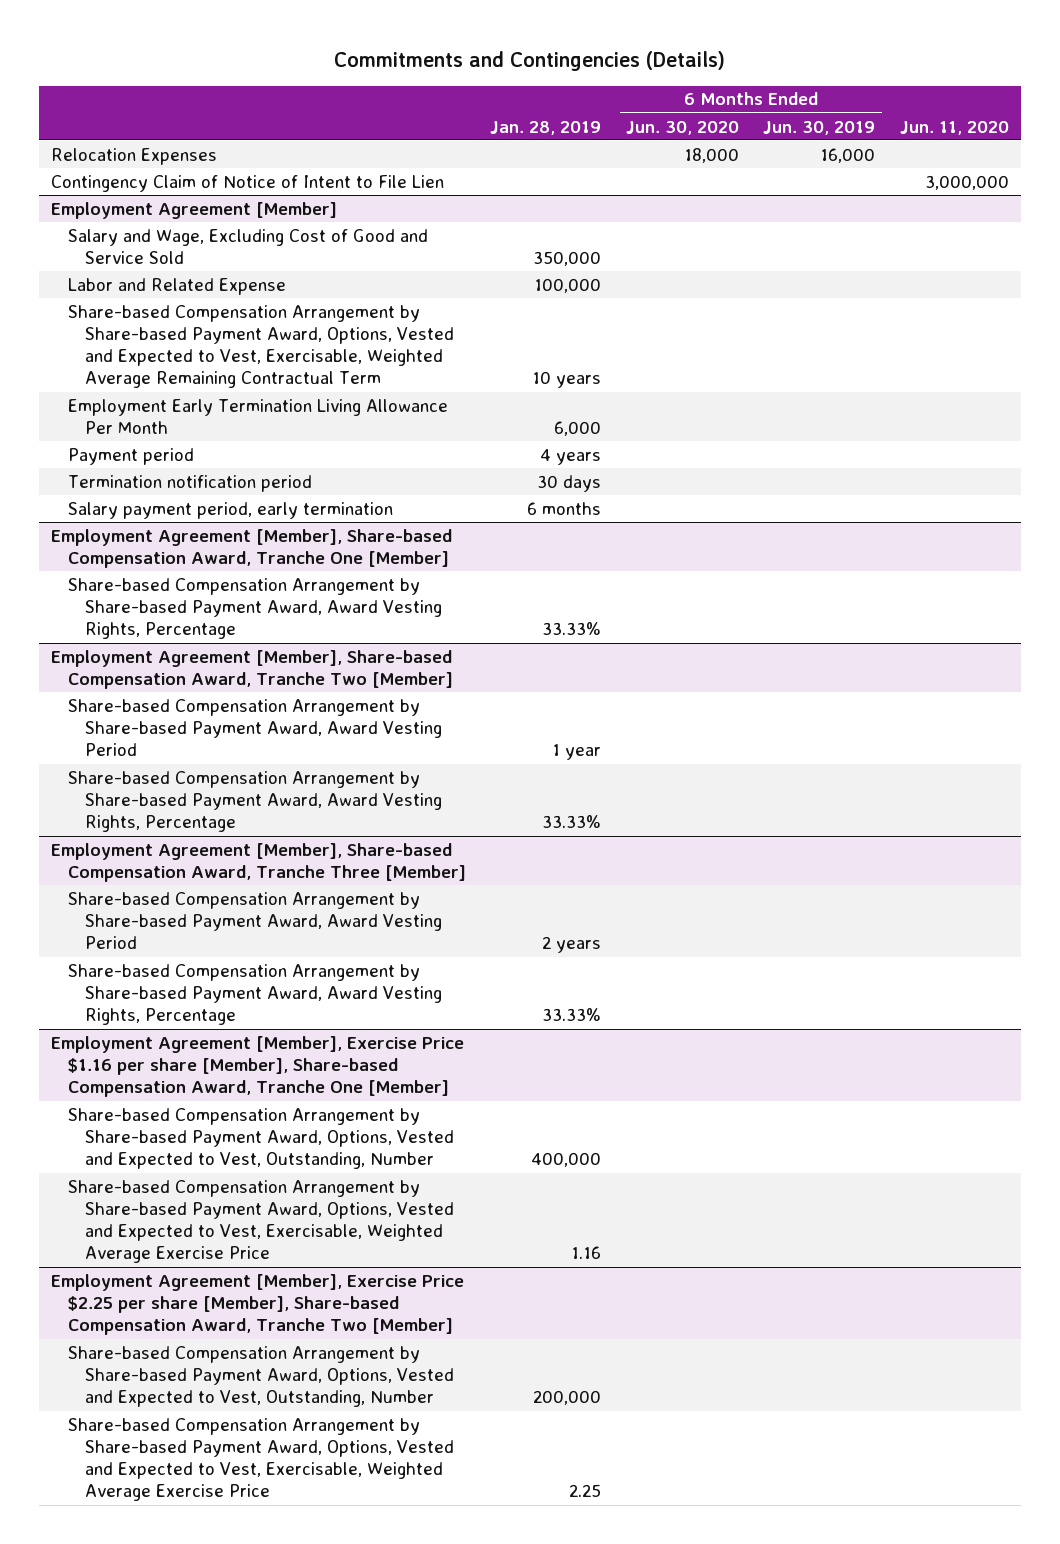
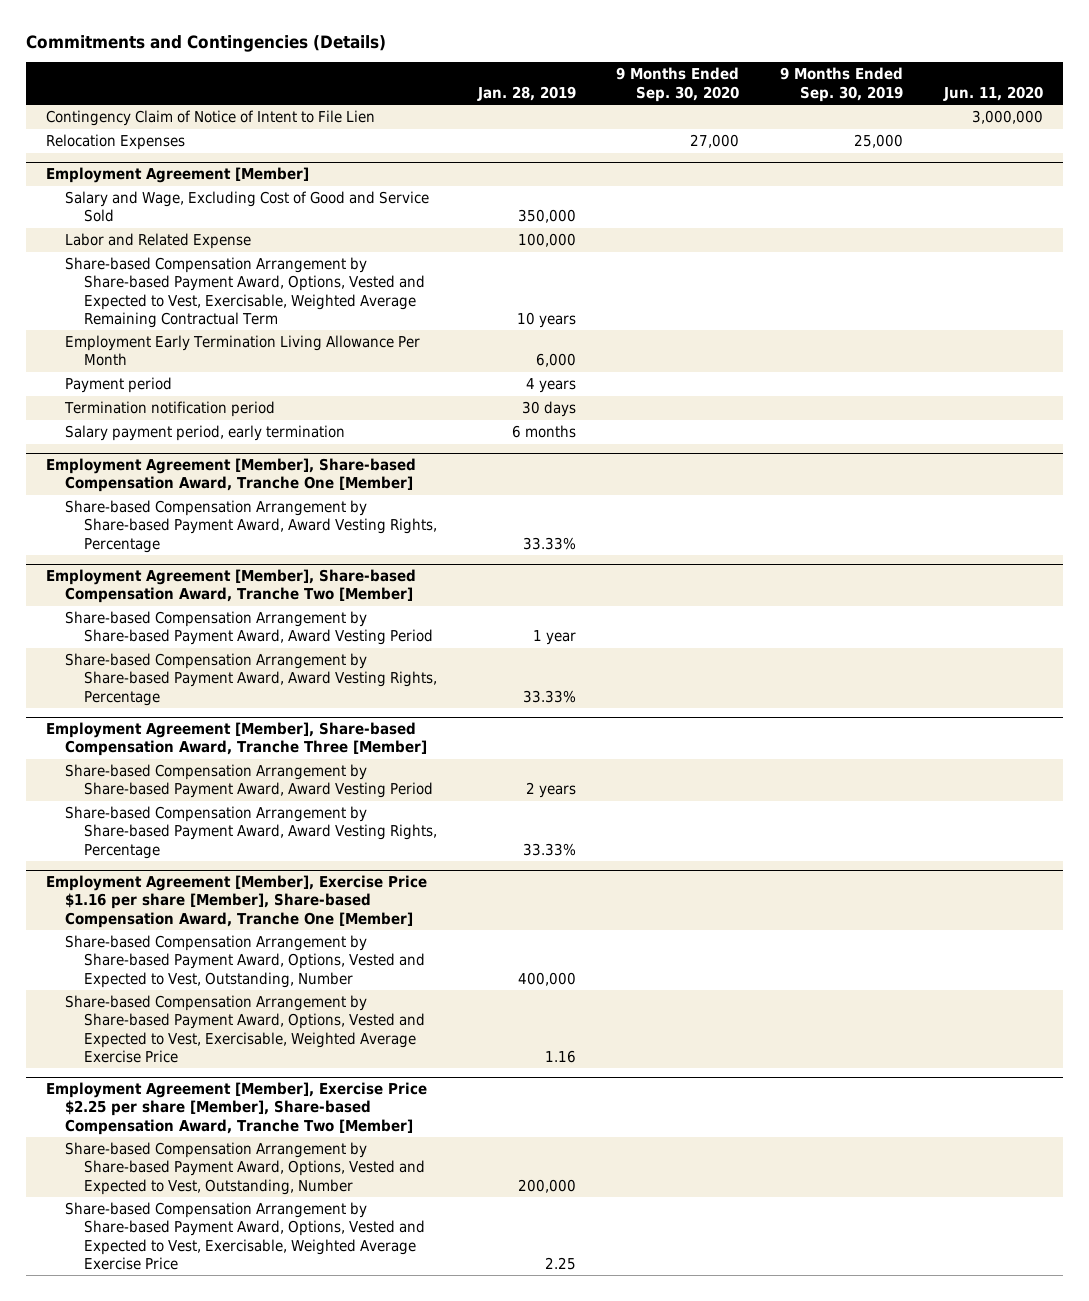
- | Jan. 28, 2019 | 6 Months Ended Jun. 30, 2020 | 6 Months Ended Jun. 30, 2019 | Jun. 11, 2020
+ | Jan. 28, 2019 | 9 Months Ended Sep. 30, 2020 | 9 Months Ended Sep. 30, 2019 | Jun. 11, 2020
moved down: Relocation Expenses | | 27,000 | 25,000 |

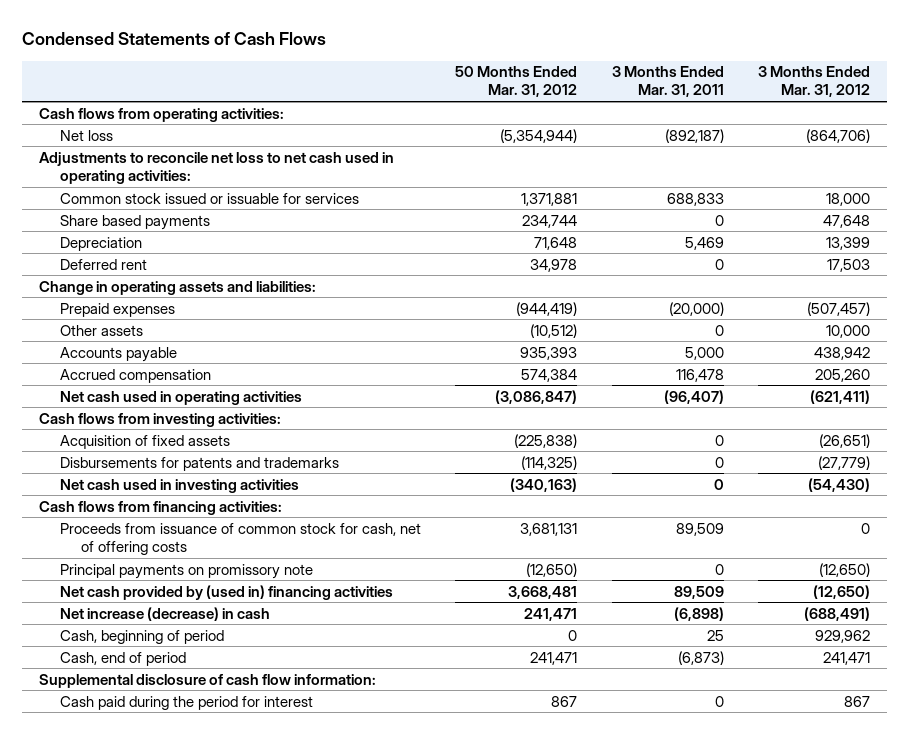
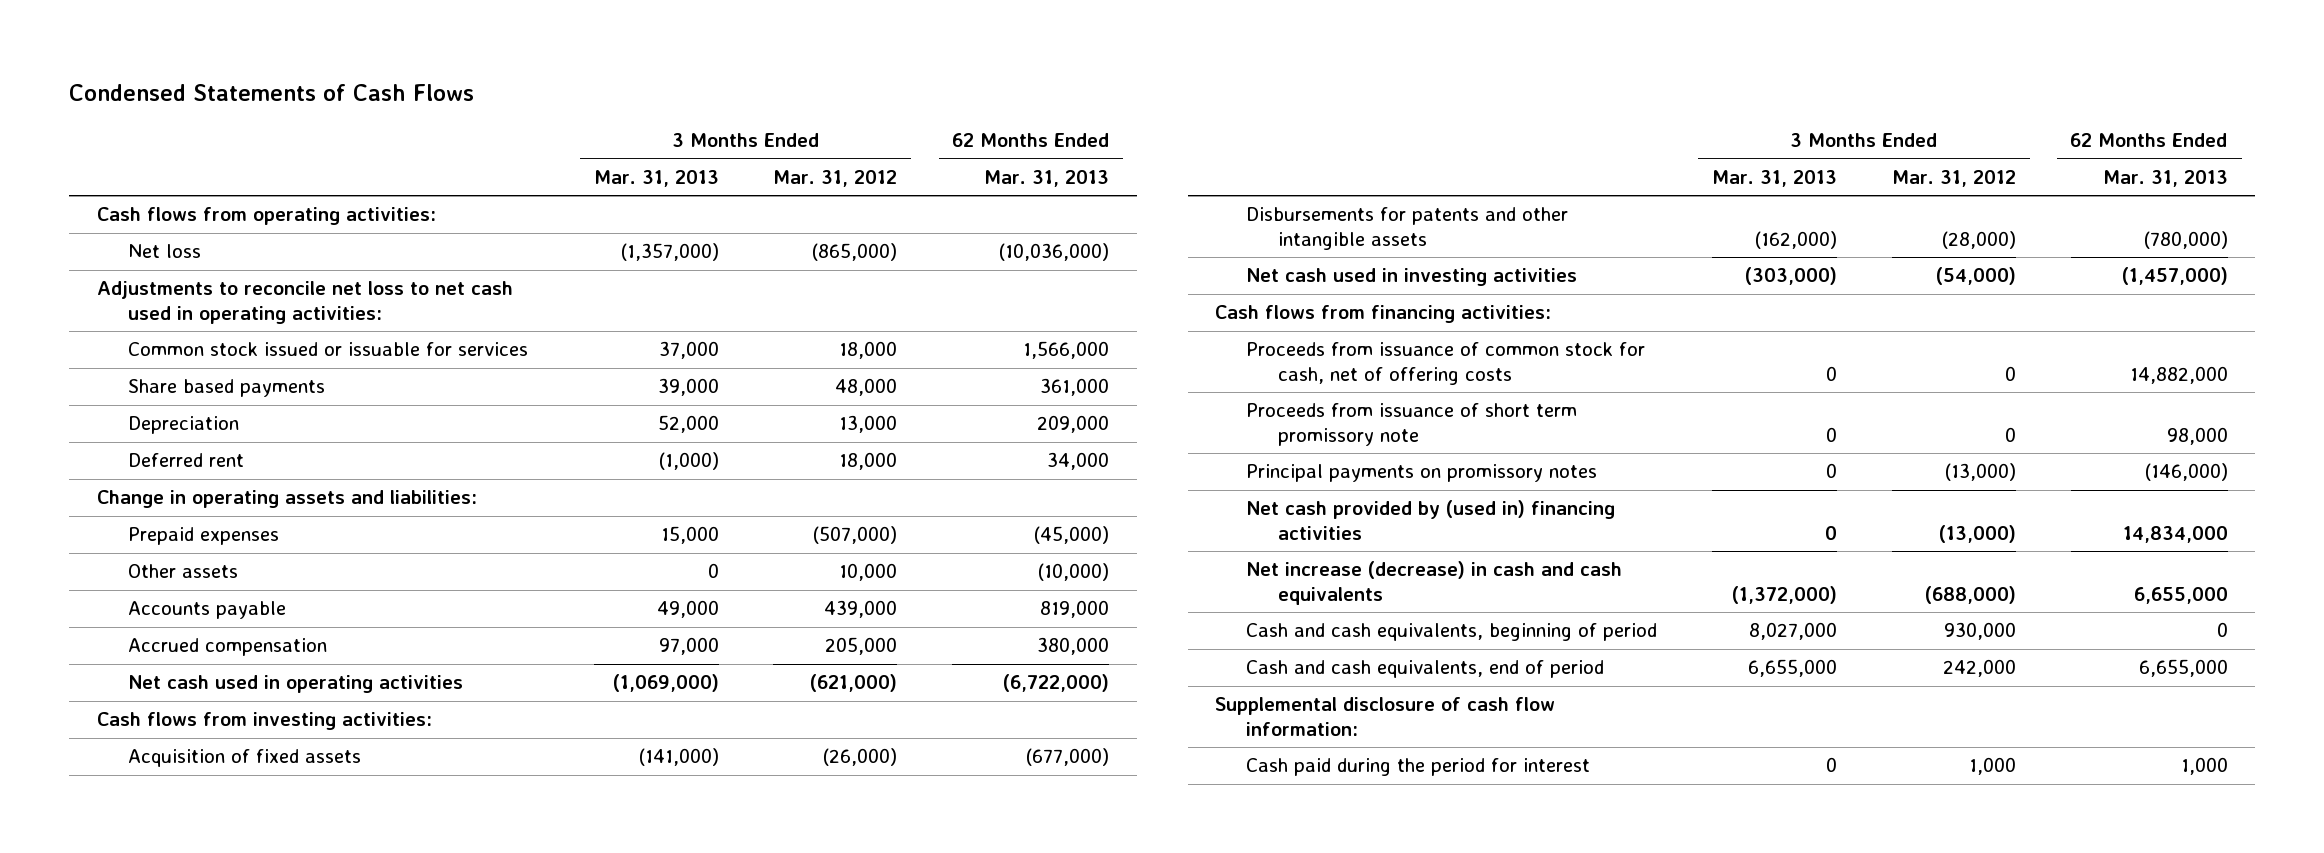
- | 50 Months Ended Mar. 31, 2012 | 3 Months Ended Mar. 31, 2011 | 3 Months Ended Mar. 31, 2012
+ | 3 Months Ended Mar. 31, 2013 | 3 Months Ended Mar. 31, 2012 | 62 Months Ended Mar. 31, 2013
- Net loss | (5,354,944) | (892,187) | (864,706)
+ Net loss | (1,357,000) | (865,000) | (10,036,000)
- Share based payments | 234,744 | 0 | 47,648
- Depreciation | 71,648 | 5,469 | 13,399
- Deferred rent | 34,978 | 0 | 17,503
+ Share based payments | 39,000 | 48,000 | 361,000
+ Depreciation | 52,000 | 13,000 | 209,000
+ Deferred rent | (1,000) | 18,000 | 34,000
- Prepaid expenses | (944,419) | (20,000) | (507,457)
+ Prepaid expenses | 15,000 | (507,000) | (45,000)
- Accounts payable | 935,393 | 5,000 | 438,942
- Accrued compensation | 574,384 | 116,478 | 205,260
- Net cash used in operating activities | (3,086,847) | (96,407) | (621,411)
+ Accounts payable | 49,000 | 439,000 | 819,000
+ Accrued compensation | 97,000 | 205,000 | 380,000
+ Net cash used in operating activities | (1,069,000) | (621,000) | (6,722,000)
- Acquisition of fixed assets | (225,838) | 0 | (26,651)
- Disbursements for patents and trademarks | (114,325) | 0 | (27,779)
- Net cash used in investing activities | (340,163) | 0 | (54,430)
+ Acquisition of fixed assets | (141,000) | (26,000) | (677,000)
+ Disbursements for patents and other intangible assets | (162,000) | (28,000) | (780,000)
+ Net cash used in investing activities | (303,000) | (54,000) | (1,457,000)
- Principal payments on promissory note | (12,650) | 0 | (12,650)
- Net cash provided by (used in) financing activities | 3,668,481 | 89,509 | (12,650)
- Net increase (decrease) in cash | 241,471 | (6,898) | (688,491)
- Cash, beginning of period | 0 | 25 | 929,962
- Cash, end of period | 241,471 | (6,873) | 241,471
+ Proceeds from issuance of short term promissory note | 0 | 0 | 98,000
+ Principal payments on promissory notes | 0 | (13,000) | (146,000)
+ Net cash provided by (used in) financing activities | 0 | (13,000) | 14,834,000
+ Net increase (decrease) in cash and cash equivalents | (1,372,000) | (688,000) | 6,655,000
+ Cash and cash equivalents, beginning of period | 8,027,000 | 930,000 | 0
+ Cash and cash equivalents, end of period | 6,655,000 | 242,000 | 6,655,000
- Cash paid during the period for interest | 867 | 0 | 867
+ Cash paid during the period for interest | 0 | 1,000 | 1,000

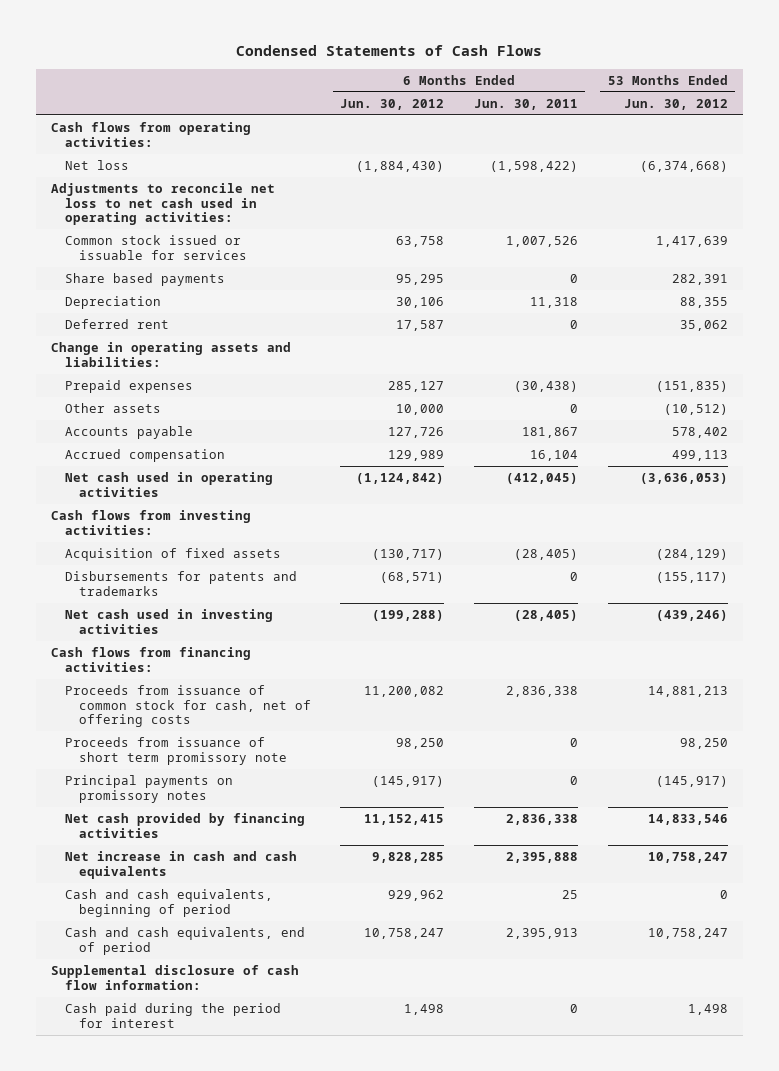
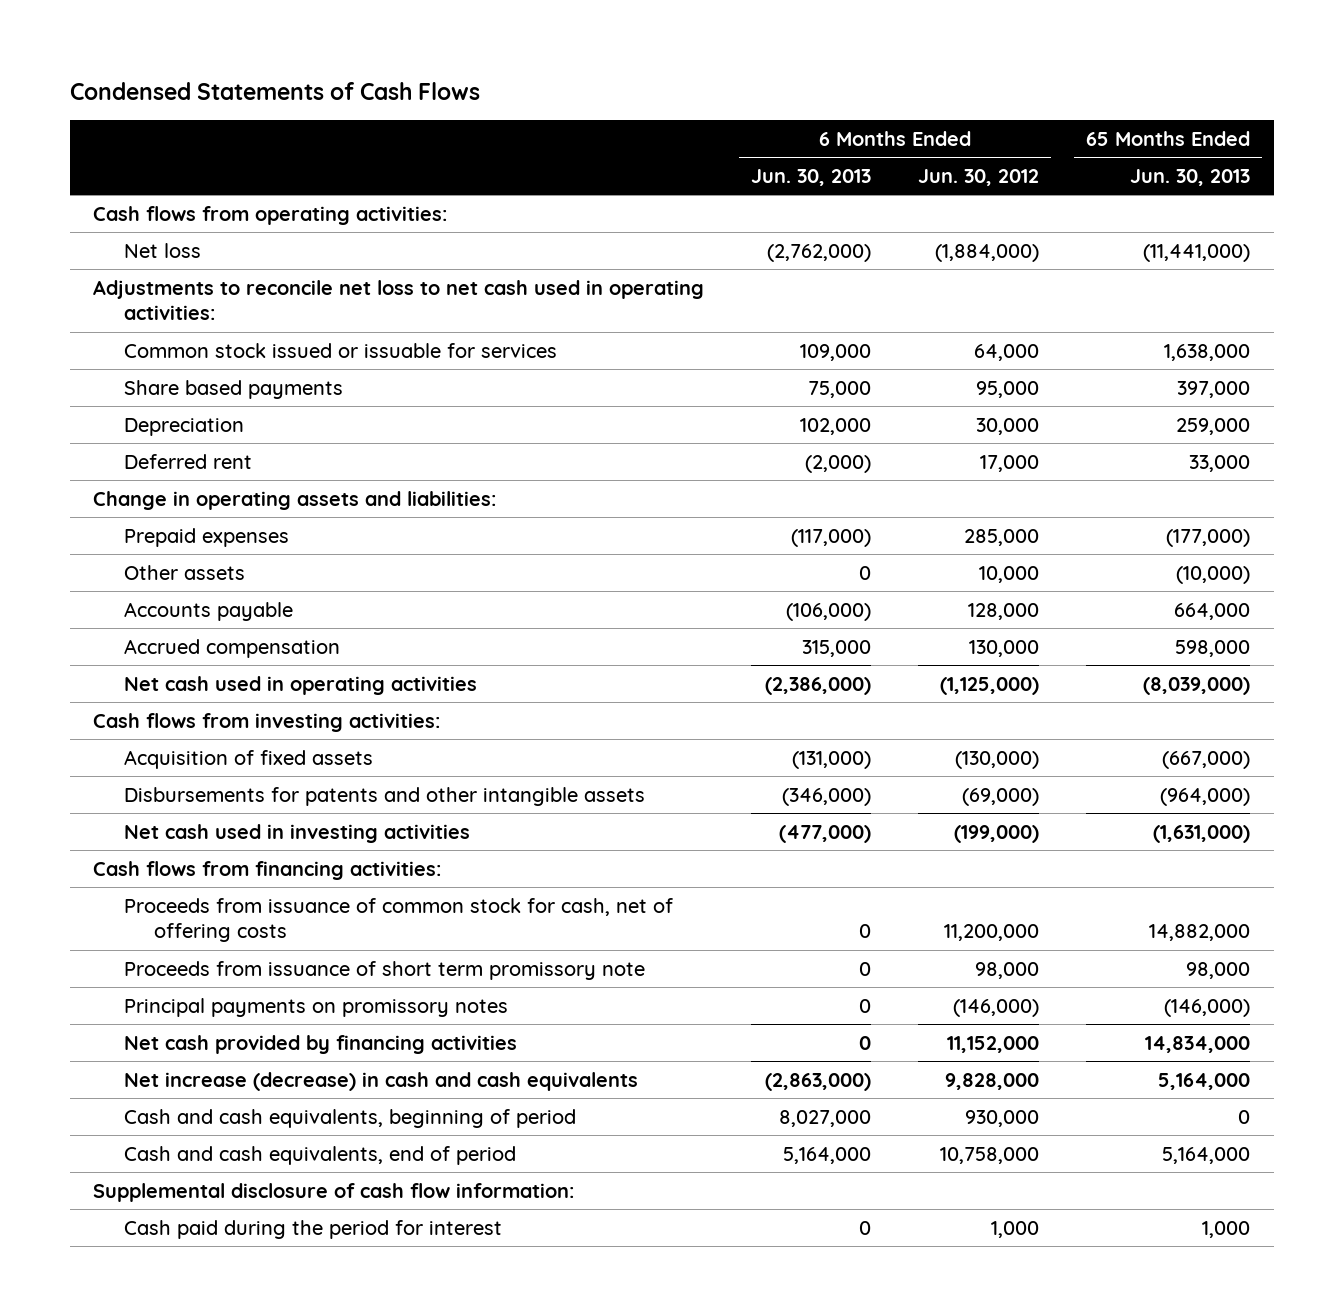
- | 6 Months Ended Jun. 30, 2012 | 6 Months Ended Jun. 30, 2011 | 53 Months Ended Jun. 30, 2012
+ | 6 Months Ended Jun. 30, 2013 | 6 Months Ended Jun. 30, 2012 | 65 Months Ended Jun. 30, 2013
- Net loss | (1,884,430) | (1,598,422) | (6,374,668)
+ Net loss | (2,762,000) | (1,884,000) | (11,441,000)
- Common stock issued or issuable for services | 63,758 | 1,007,526 | 1,417,639
- Share based payments | 95,295 | 0 | 282,391
- Depreciation | 30,106 | 11,318 | 88,355
- Deferred rent | 17,587 | 0 | 35,062
+ Common stock issued or issuable for services | 109,000 | 64,000 | 1,638,000
+ Share based payments | 75,000 | 95,000 | 397,000
+ Depreciation | 102,000 | 30,000 | 259,000
+ Deferred rent | (2,000) | 17,000 | 33,000
- Prepaid expenses | 285,127 | (30,438) | (151,835)
+ Prepaid expenses | (117,000) | 285,000 | (177,000)
- Accounts payable | 127,726 | 181,867 | 578,402
- Accrued compensation | 129,989 | 16,104 | 499,113
- Net cash used in operating activities | (1,124,842) | (412,045) | (3,636,053)
+ Accounts payable | (106,000) | 128,000 | 664,000
+ Accrued compensation | 315,000 | 130,000 | 598,000
+ Net cash used in operating activities | (2,386,000) | (1,125,000) | (8,039,000)
- Acquisition of fixed assets | (130,717) | (28,405) | (284,129)
- Disbursements for patents and trademarks | (68,571) | 0 | (155,117)
- Net cash used in investing activities | (199,288) | (28,405) | (439,246)
+ Acquisition of fixed assets | (131,000) | (130,000) | (667,000)
+ Disbursements for patents and other intangible assets | (346,000) | (69,000) | (964,000)
+ Net cash used in investing activities | (477,000) | (199,000) | (1,631,000)
- Proceeds from issuance of common stock for cash, net of offering costs | 11,200,082 | 2,836,338 | 14,881,213
- Proceeds from issuance of short term promissory note | 98,250 | 0 | 98,250
- Principal payments on promissory notes | (145,917) | 0 | (145,917)
- Net cash provided by financing activities | 11,152,415 | 2,836,338 | 14,833,546
- Net increase in cash and cash equivalents | 9,828,285 | 2,395,888 | 10,758,247
- Cash and cash equivalents, beginning of period | 929,962 | 25 | 0
- Cash and cash equivalents, end of period | 10,758,247 | 2,395,913 | 10,758,247
+ Proceeds from issuance of common stock for cash, net of offering costs | 0 | 11,200,000 | 14,882,000
+ Proceeds from issuance of short term promissory note | 0 | 98,000 | 98,000
+ Principal payments on promissory notes | 0 | (146,000) | (146,000)
+ Net cash provided by financing activities | 0 | 11,152,000 | 14,834,000
+ Net increase (decrease) in cash and cash equivalents | (2,863,000) | 9,828,000 | 5,164,000
+ Cash and cash equivalents, beginning of period | 8,027,000 | 930,000 | 0
+ Cash and cash equivalents, end of period | 5,164,000 | 10,758,000 | 5,164,000
- Cash paid during the period for interest | 1,498 | 0 | 1,498
+ Cash paid during the period for interest | 0 | 1,000 | 1,000

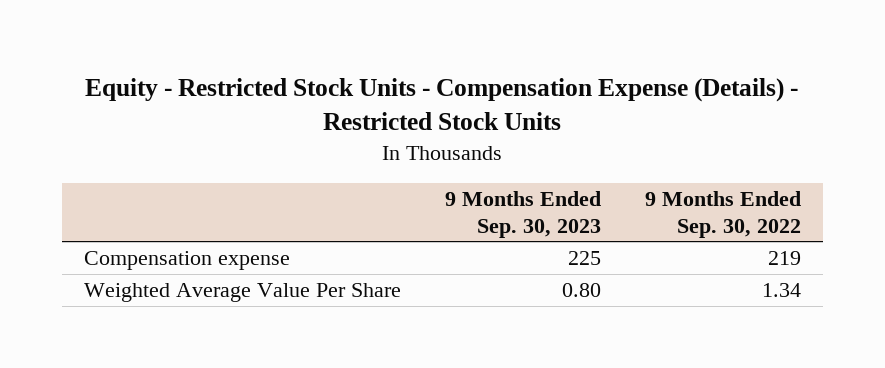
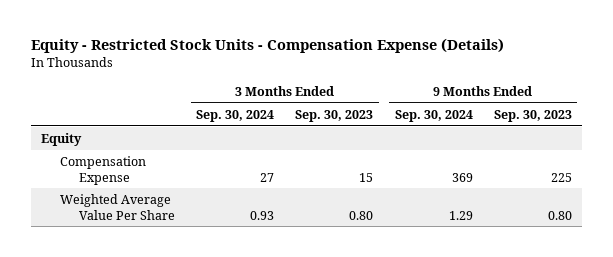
- Equity - Restricted Stock Units - Compensation Expense (Details) - Restricted Stock Units
+ Equity - Restricted Stock Units - Compensation Expense (Details)
- | 9 Months Ended Sep. 30, 2023 | 9 Months Ended Sep. 30, 2022
+ | 3 Months Ended Sep. 30, 2024 | 3 Months Ended Sep. 30, 2023 | 9 Months Ended Sep. 30, 2024 | 9 Months Ended Sep. 30, 2023
- Compensation expense | 225 | 219
+ Equity
+ Compensation Expense | 27 | 15 | 369 | 225

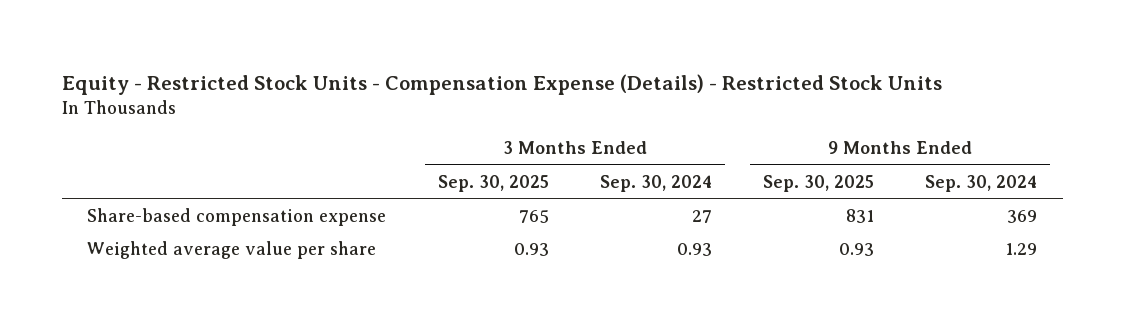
- Equity - Restricted Stock Units - Compensation Expense (Details)
+ Equity - Restricted Stock Units - Compensation Expense (Details) - Restricted Stock Units
- | 3 Months Ended Sep. 30, 2024 | 3 Months Ended Sep. 30, 2023 | 9 Months Ended Sep. 30, 2024 | 9 Months Ended Sep. 30, 2023
+ | 3 Months Ended Sep. 30, 2025 | 3 Months Ended Sep. 30, 2024 | 9 Months Ended Sep. 30, 2025 | 9 Months Ended Sep. 30, 2024
- Equity
- Compensation Expense | 27 | 15 | 369 | 225
- Weighted Average Value Per Share | 0.93 | 0.80 | 1.29 | 0.80
+ Share-based compensation expense | 765 | 27 | 831 | 369
+ Weighted average value per share | 0.93 | 0.93 | 0.93 | 1.29

